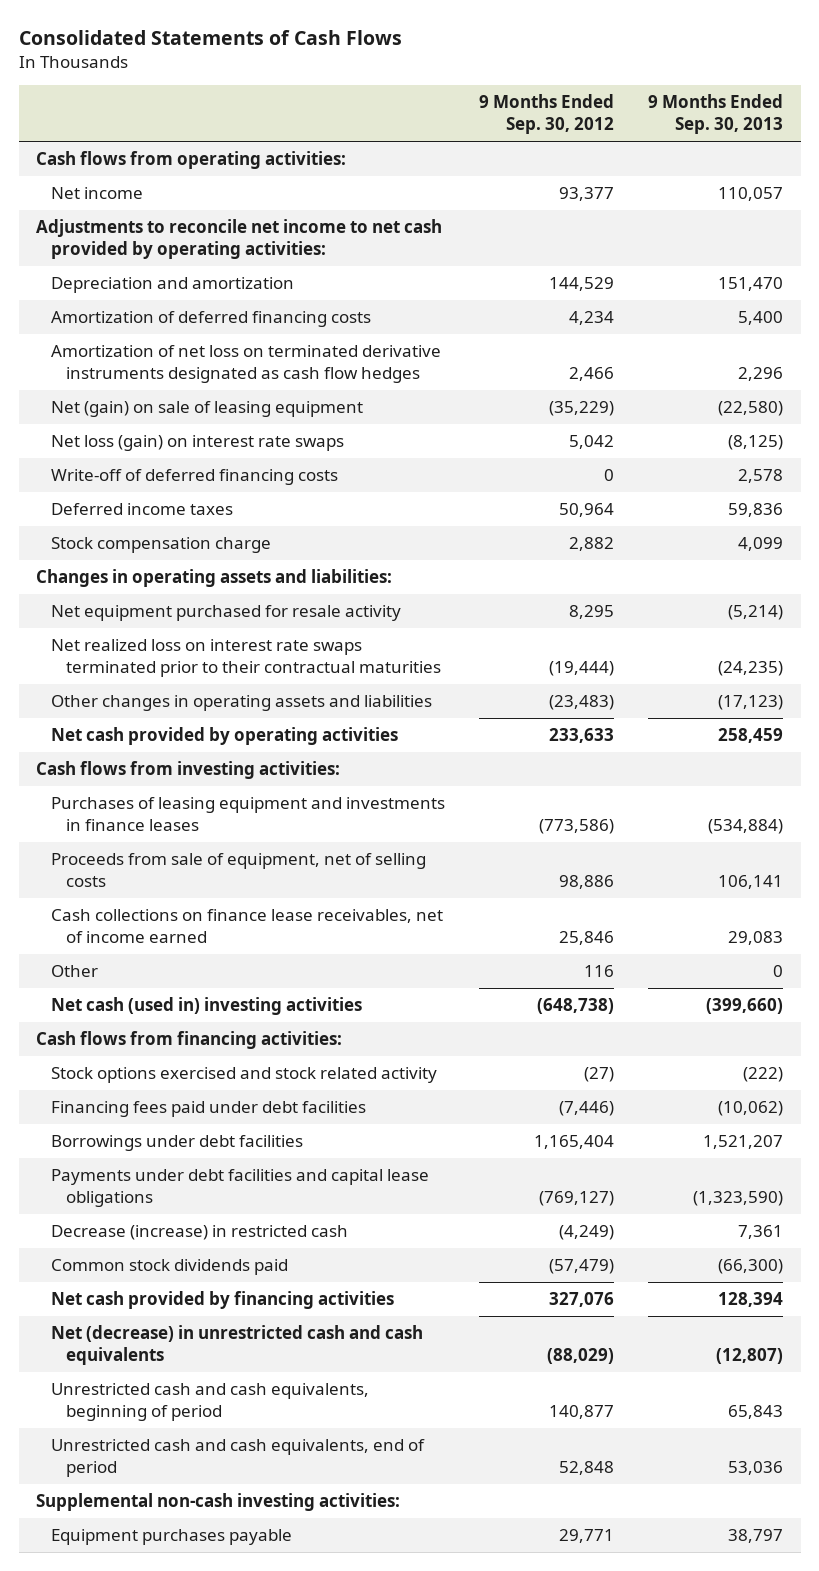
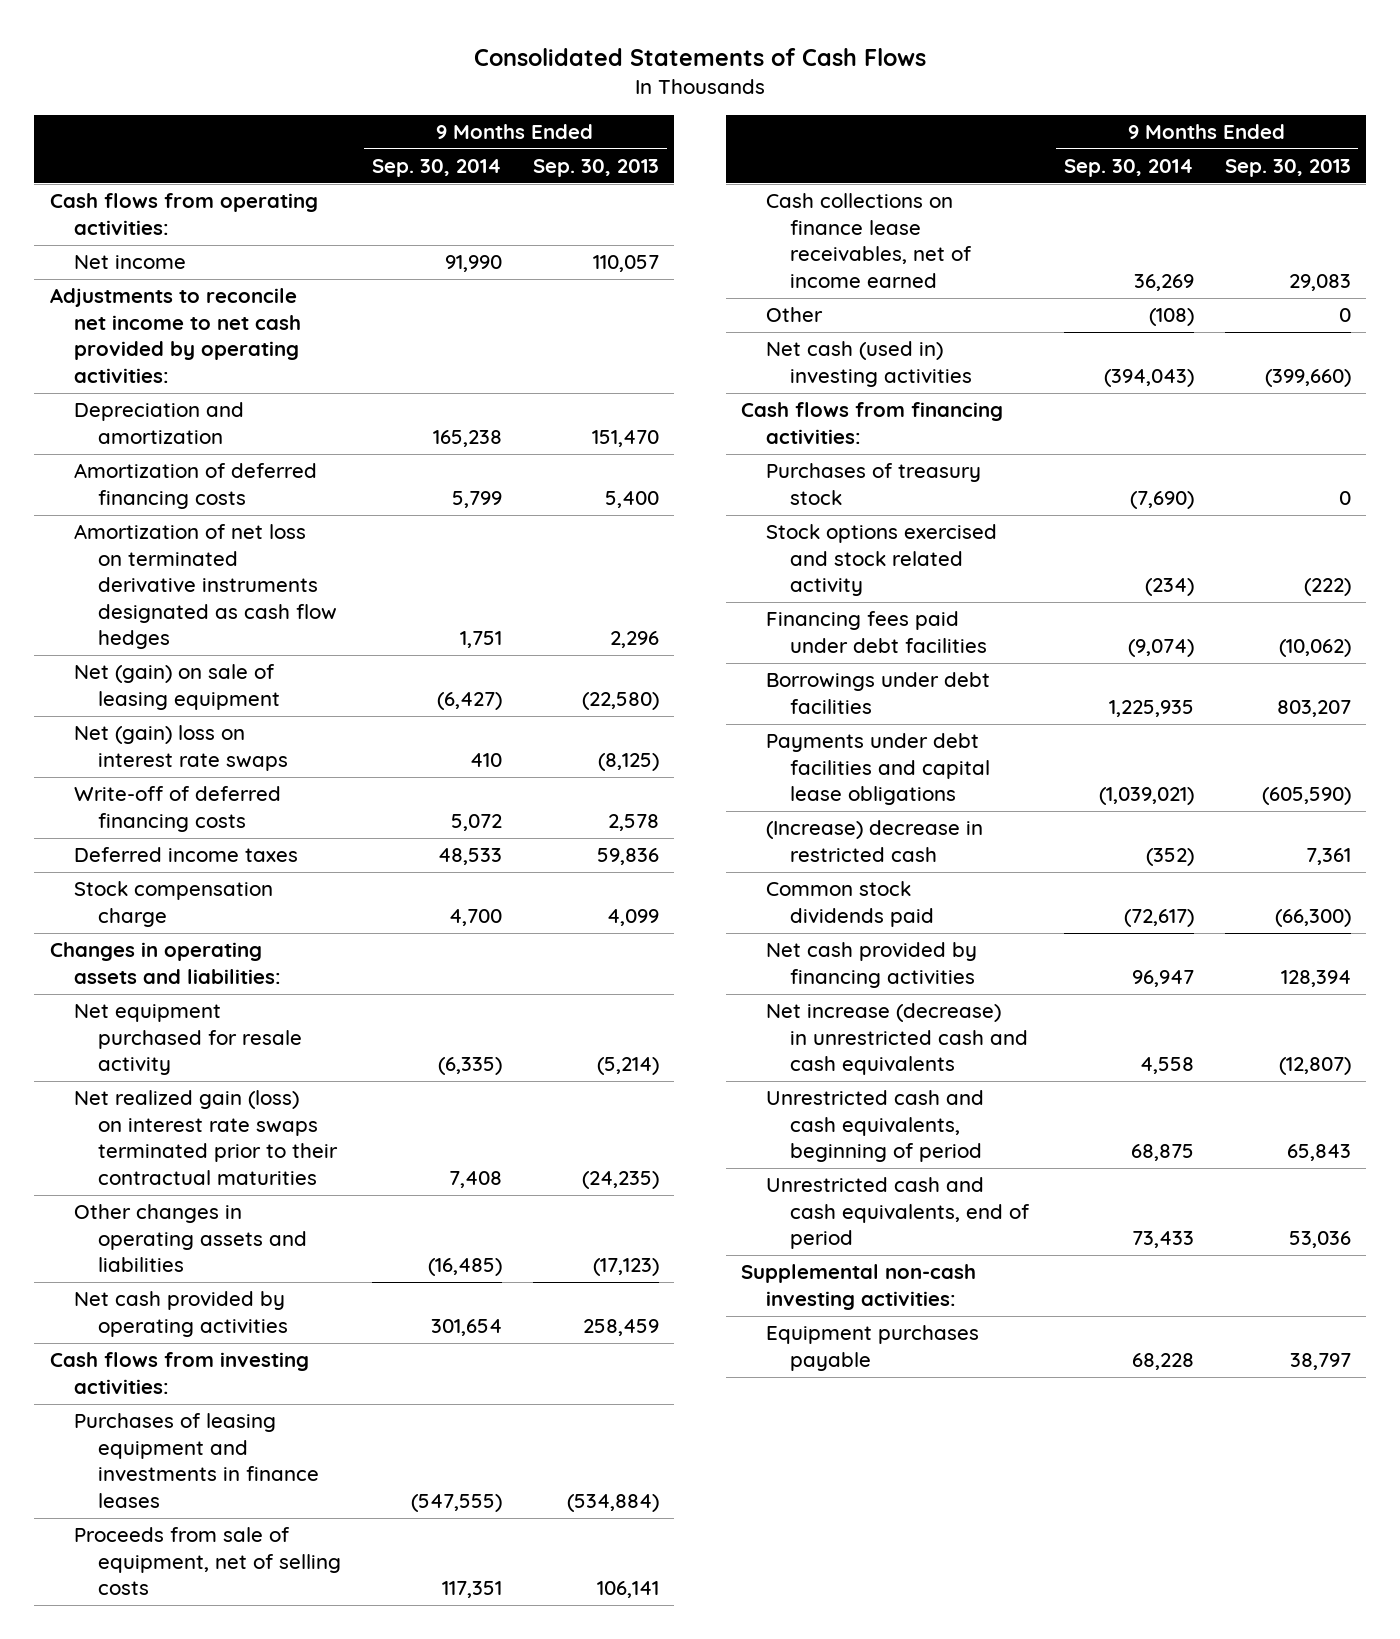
- | 9 Months Ended Sep. 30, 2012 | 9 Months Ended Sep. 30, 2013
+ | 9 Months Ended Sep. 30, 2014 | 9 Months Ended Sep. 30, 2013
- Net loss (gain) on interest rate swaps | 5,042 | (8,125)
+ Net (gain) loss on interest rate swaps | 410 | (8,125)
- Net realized loss on interest rate swaps terminated prior to their contractual maturities | (19,444) | (24,235)
+ Net realized gain (loss) on interest rate swaps terminated prior to their contractual maturities | 7,408 | (24,235)
+ Purchases of treasury stock | (7,690) | 0
- Borrowings under debt facilities | 1,165,404 | 1,521,207
- Payments under debt facilities and capital lease obligations | (769,127) | (1,323,590)
- Decrease (increase) in restricted cash | (4,249) | 7,361
+ Borrowings under debt facilities | 1,225,935 | 803,207
+ Payments under debt facilities and capital lease obligations | (1,039,021) | (605,590)
+ (Increase) decrease in restricted cash | (352) | 7,361
- Net (decrease) in unrestricted cash and cash equivalents | (88,029) | (12,807)
+ Net increase (decrease) in unrestricted cash and cash equivalents | 4,558 | (12,807)

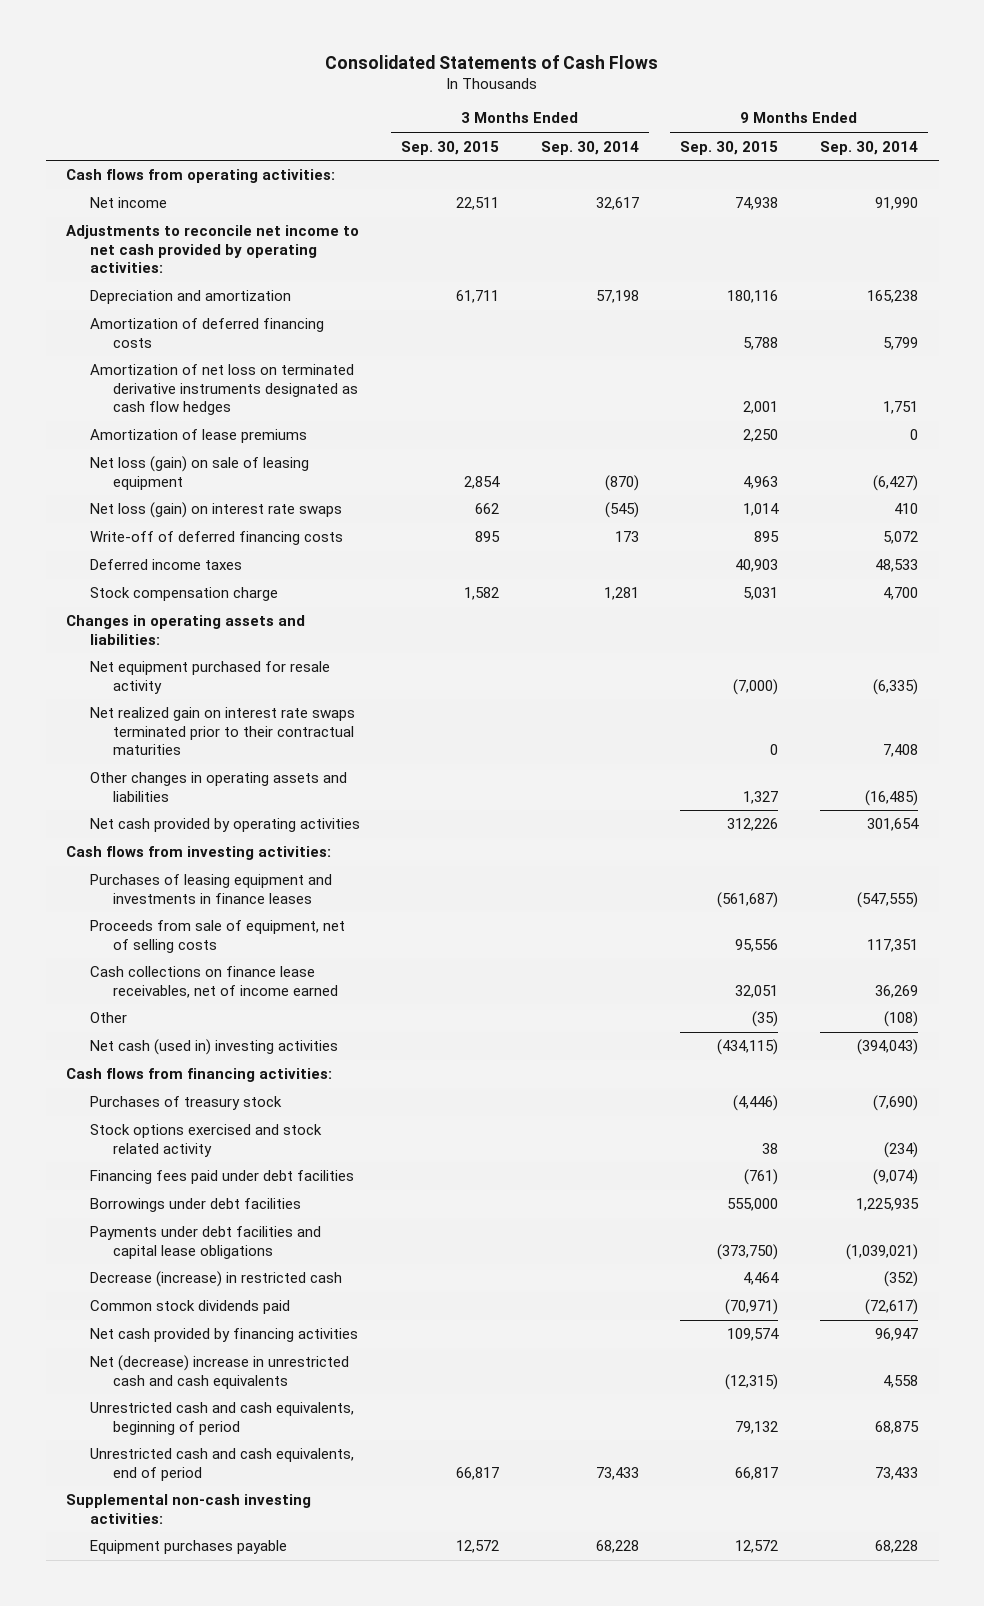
- | 9 Months Ended Sep. 30, 2014 | 9 Months Ended Sep. 30, 2013
+ | 3 Months Ended Sep. 30, 2015 | 3 Months Ended Sep. 30, 2014 | 9 Months Ended Sep. 30, 2015 | 9 Months Ended Sep. 30, 2014
- Net (gain) on sale of leasing equipment | (6,427) | (22,580)
- Net (gain) loss on interest rate swaps | 410 | (8,125)
+ Amortization of lease premiums | | | 2,250 | 0
+ Net loss (gain) on sale of leasing equipment | 2,854 | (870) | 4,963 | (6,427)
+ Net loss (gain) on interest rate swaps | 662 | (545) | 1,014 | 410
- Net realized gain (loss) on interest rate swaps terminated prior to their contractual maturities | 7,408 | (24,235)
+ Net realized gain on interest rate swaps terminated prior to their contractual maturities | | | 0 | 7,408
- (Increase) decrease in restricted cash | (352) | 7,361
+ Decrease (increase) in restricted cash | | | 4,464 | (352)
- Net increase (decrease) in unrestricted cash and cash equivalents | 4,558 | (12,807)
+ Net (decrease) increase in unrestricted cash and cash equivalents | | | (12,315) | 4,558

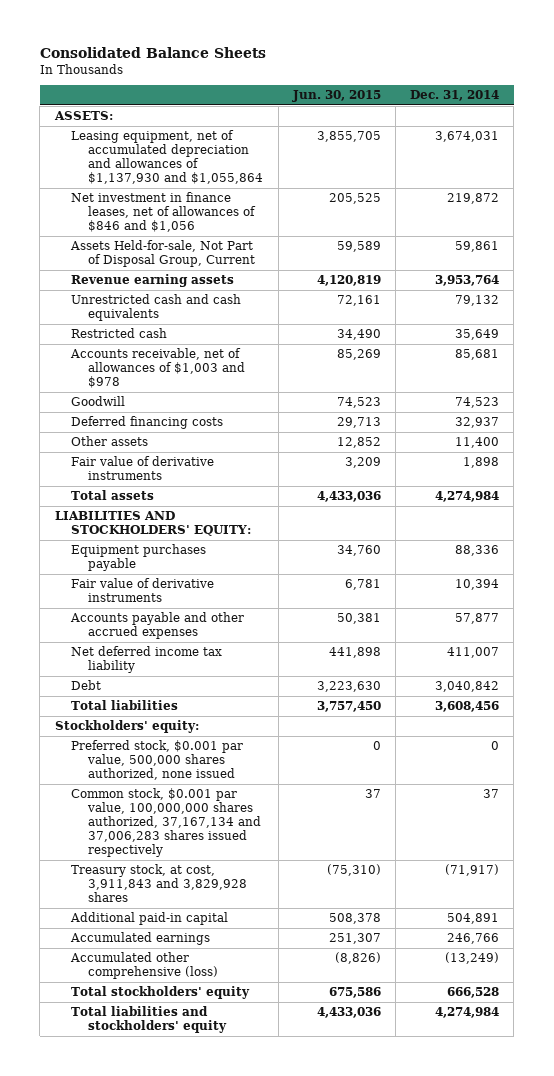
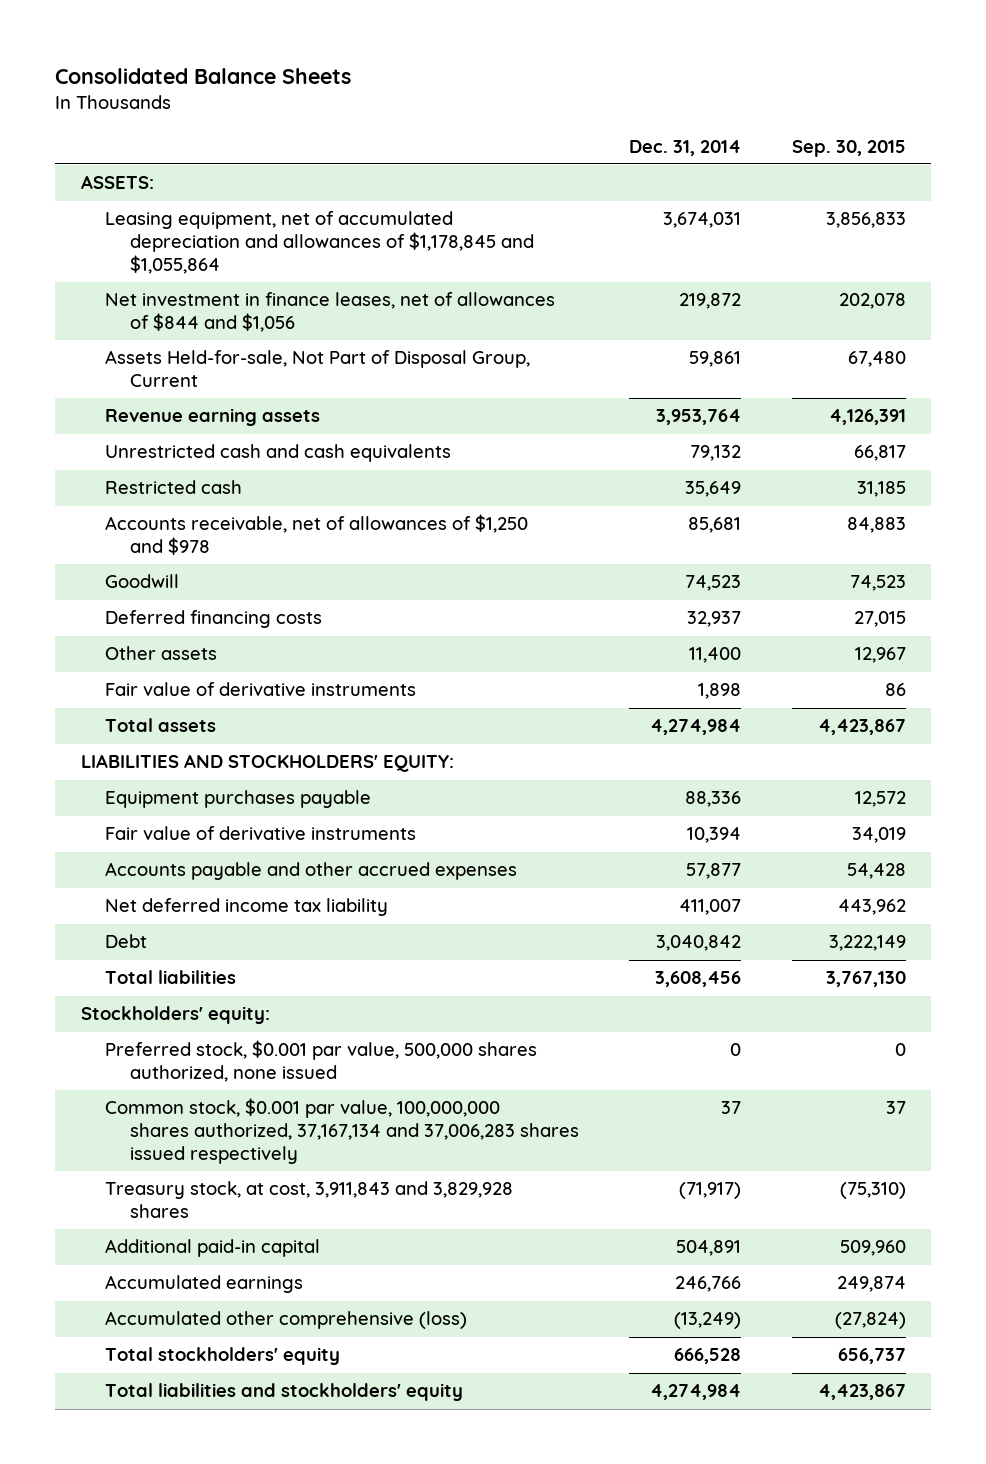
- | Jun. 30, 2015 | Dec. 31, 2014
+ | Dec. 31, 2014 | Sep. 30, 2015
- Leasing equipment, net of accumulated depreciation and allowances of $1,137,930 and $1,055,864 | 3,855,705 | 3,674,031
- Net investment in finance leases, net of allowances of $846 and $1,056 | 205,525 | 219,872
+ Leasing equipment, net of accumulated depreciation and allowances of $1,178,845 and $1,055,864 | 3,674,031 | 3,856,833
+ Net investment in finance leases, net of allowances of $844 and $1,056 | 219,872 | 202,078
- Accounts receivable, net of allowances of $1,003 and $978 | 85,269 | 85,681
+ Accounts receivable, net of allowances of $1,250 and $978 | 85,681 | 84,883

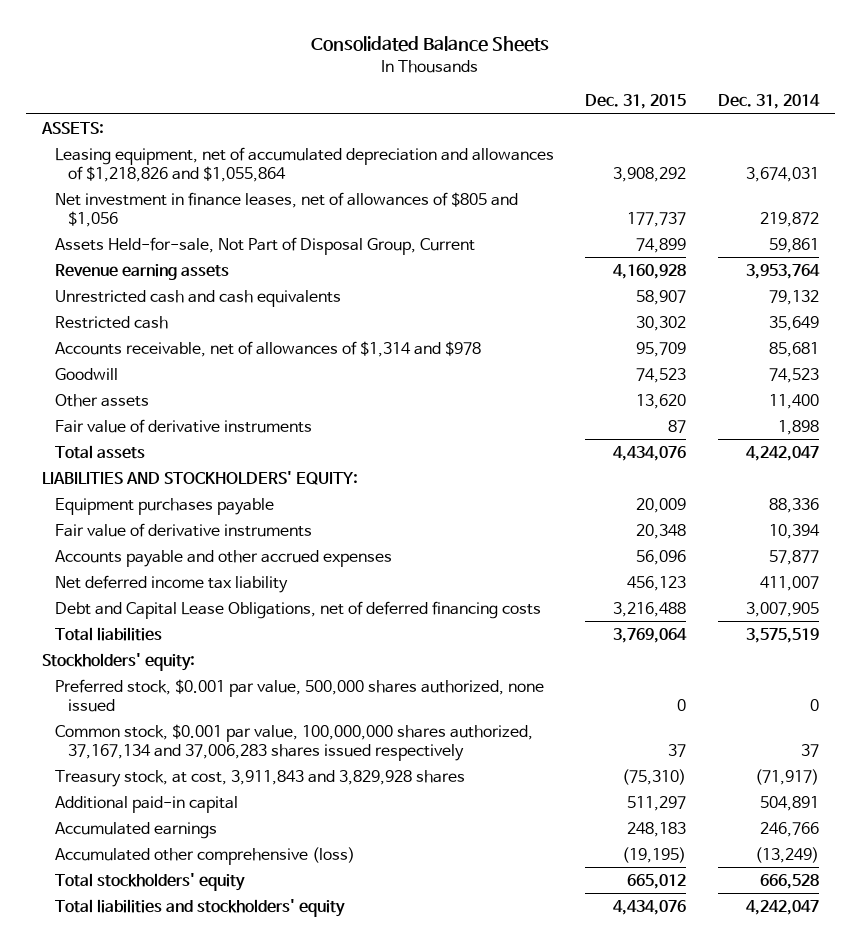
- | Dec. 31, 2014 | Sep. 30, 2015
+ | Dec. 31, 2015 | Dec. 31, 2014
- Leasing equipment, net of accumulated depreciation and allowances of $1,178,845 and $1,055,864 | 3,674,031 | 3,856,833
- Net investment in finance leases, net of allowances of $844 and $1,056 | 219,872 | 202,078
+ Leasing equipment, net of accumulated depreciation and allowances of $1,218,826 and $1,055,864 | 3,908,292 | 3,674,031
+ Net investment in finance leases, net of allowances of $805 and $1,056 | 177,737 | 219,872
- Accounts receivable, net of allowances of $1,250 and $978 | 85,681 | 84,883
+ Accounts receivable, net of allowances of $1,314 and $978 | 95,709 | 85,681
- Deferred financing costs | 32,937 | 27,015
- Total assets | 4,274,984 | 4,423,867
+ Total assets | 4,434,076 | 4,242,047
- Debt | 3,040,842 | 3,222,149
- Total liabilities | 3,608,456 | 3,767,130
+ Debt and Capital Lease Obligations, net of deferred financing costs | 3,216,488 | 3,007,905
+ Total liabilities | 3,769,064 | 3,575,519
- Total liabilities and stockholders' equity | 4,274,984 | 4,423,867
+ Total liabilities and stockholders' equity | 4,434,076 | 4,242,047

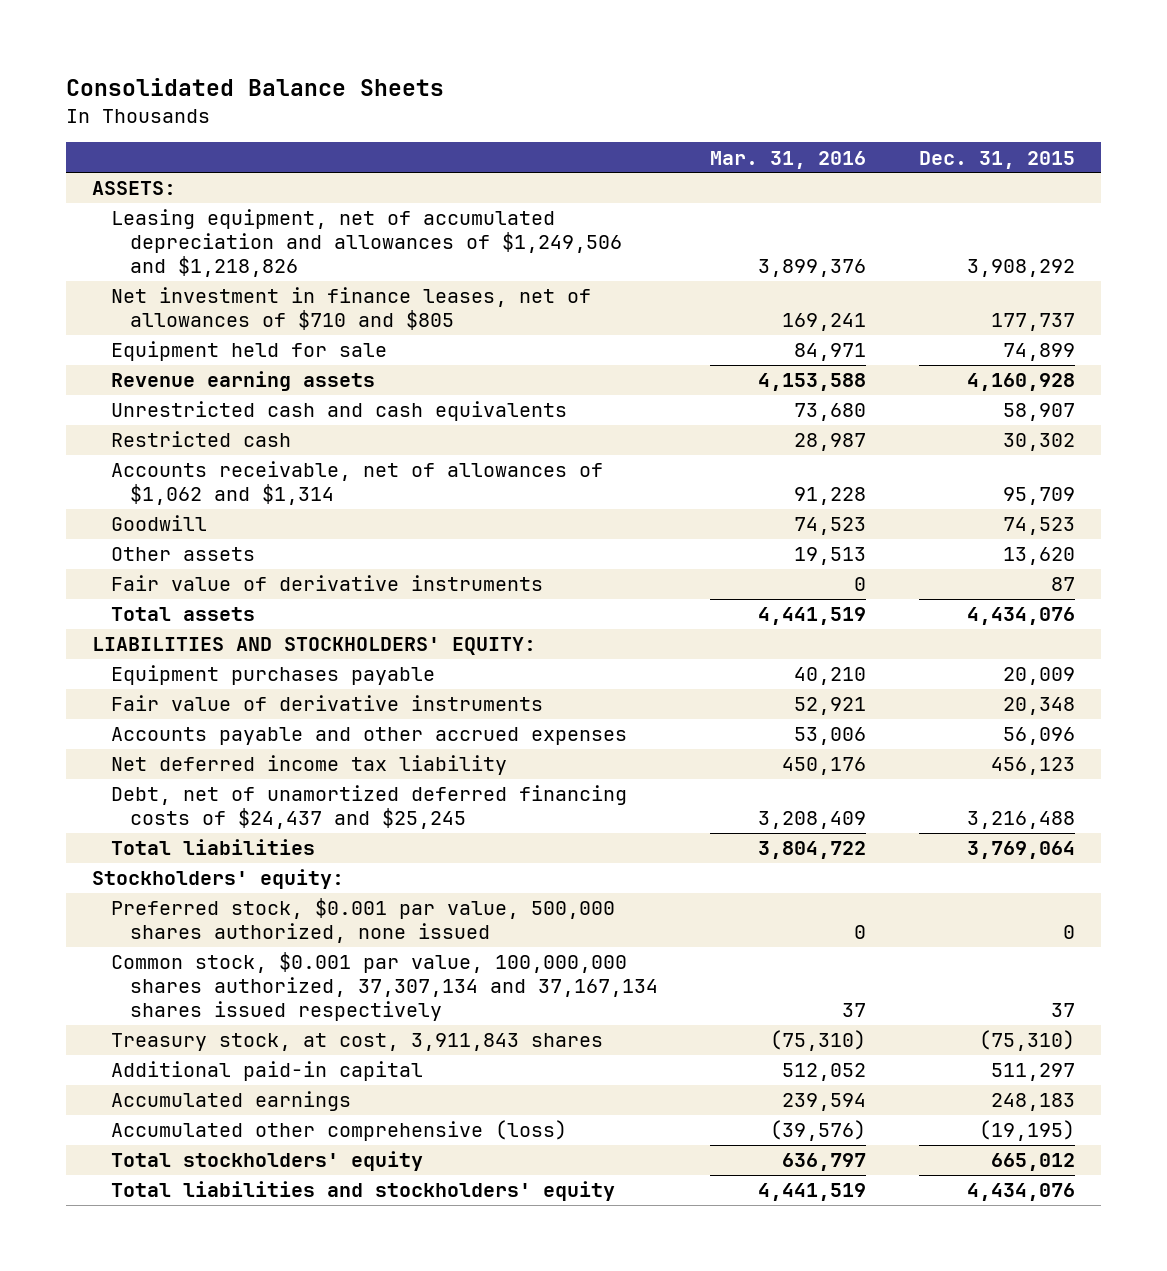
- | Dec. 31, 2015 | Dec. 31, 2014
+ | Mar. 31, 2016 | Dec. 31, 2015
- Leasing equipment, net of accumulated depreciation and allowances of $1,218,826 and $1,055,864 | 3,908,292 | 3,674,031
- Net investment in finance leases, net of allowances of $805 and $1,056 | 177,737 | 219,872
- Assets Held-for-sale, Not Part of Disposal Group, Current | 74,899 | 59,861
+ Leasing equipment, net of accumulated depreciation and allowances of $1,249,506 and $1,218,826 | 3,899,376 | 3,908,292
+ Net investment in finance leases, net of allowances of $710 and $805 | 169,241 | 177,737
+ Equipment held for sale | 84,971 | 74,899
- Accounts receivable, net of allowances of $1,314 and $978 | 95,709 | 85,681
+ Accounts receivable, net of allowances of $1,062 and $1,314 | 91,228 | 95,709
- Debt and Capital Lease Obligations, net of deferred financing costs | 3,216,488 | 3,007,905
+ Debt, net of unamortized deferred financing costs of $24,437 and $25,245 | 3,208,409 | 3,216,488
- Common stock, $0.001 par value, 100,000,000 shares authorized, 37,167,134 and 37,006,283 shares issued respectively | 37 | 37
- Treasury stock, at cost, 3,911,843 and 3,829,928 shares | (75,310) | (71,917)
+ Common stock, $0.001 par value, 100,000,000 shares authorized, 37,307,134 and 37,167,134 shares issued respectively | 37 | 37
+ Treasury stock, at cost, 3,911,843 shares | (75,310) | (75,310)

